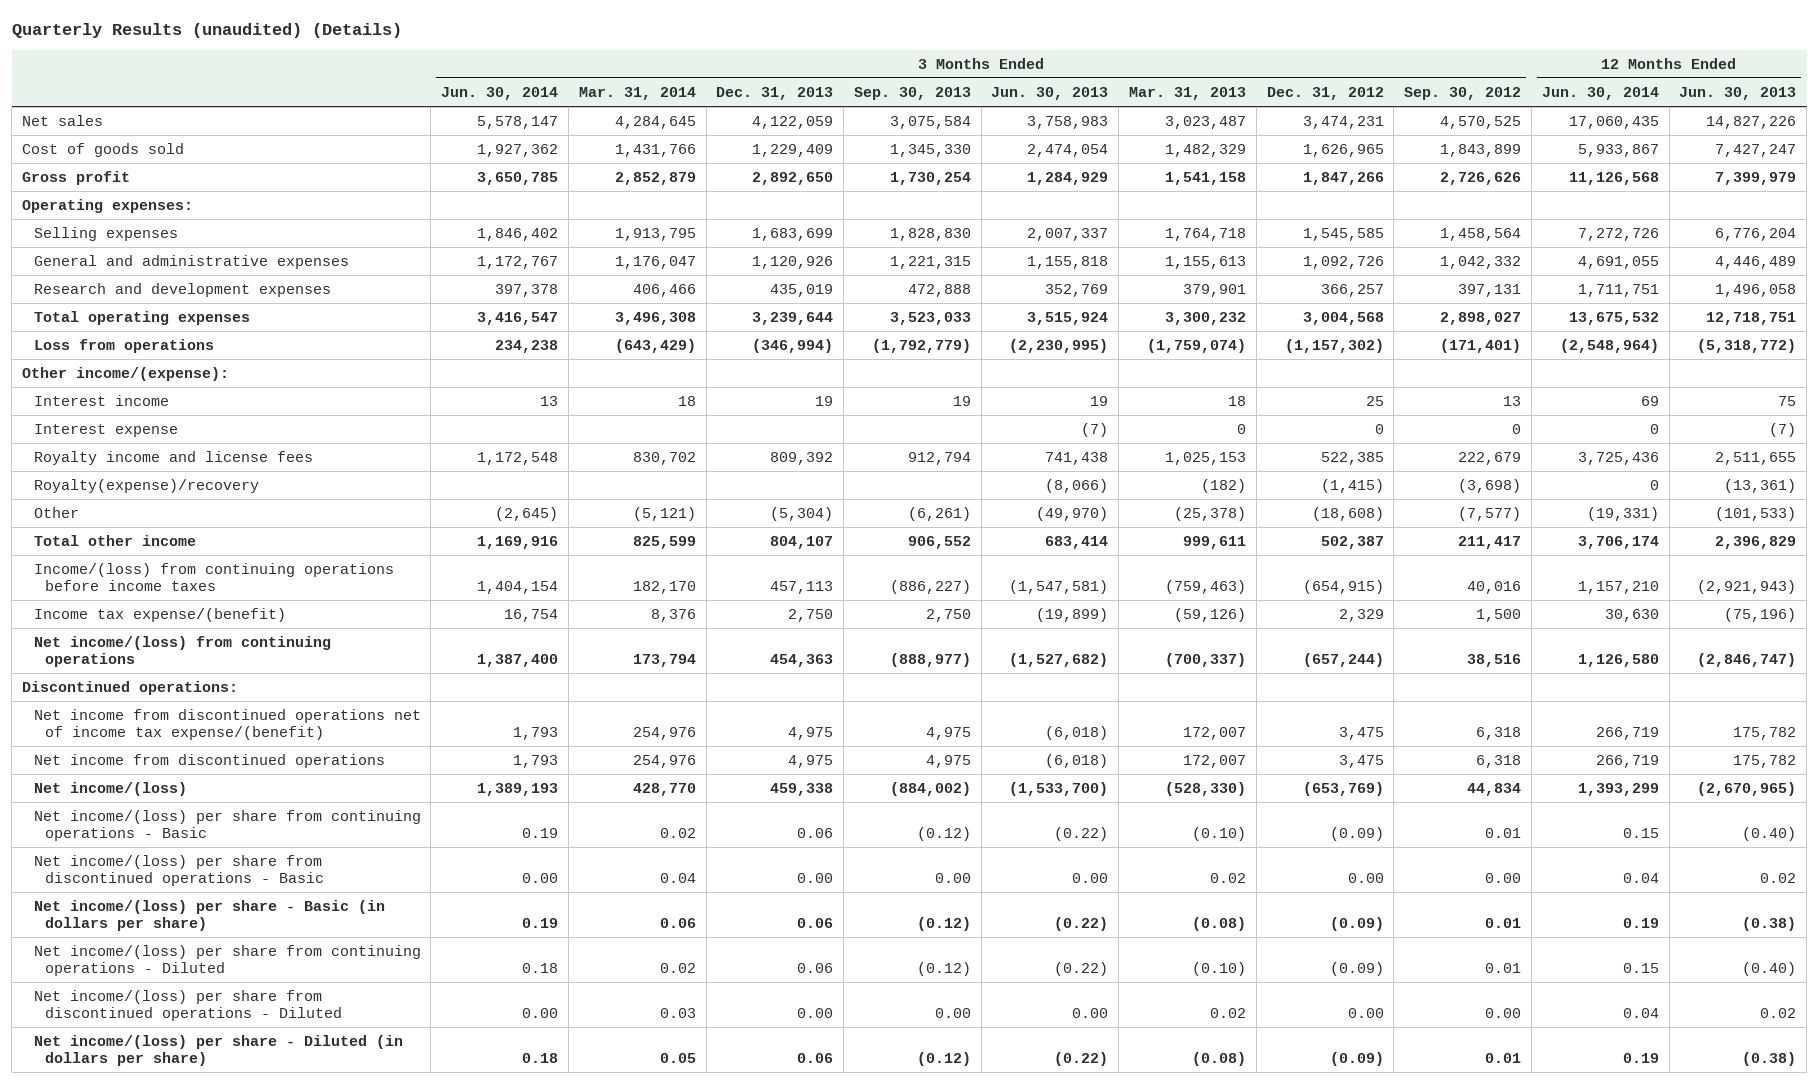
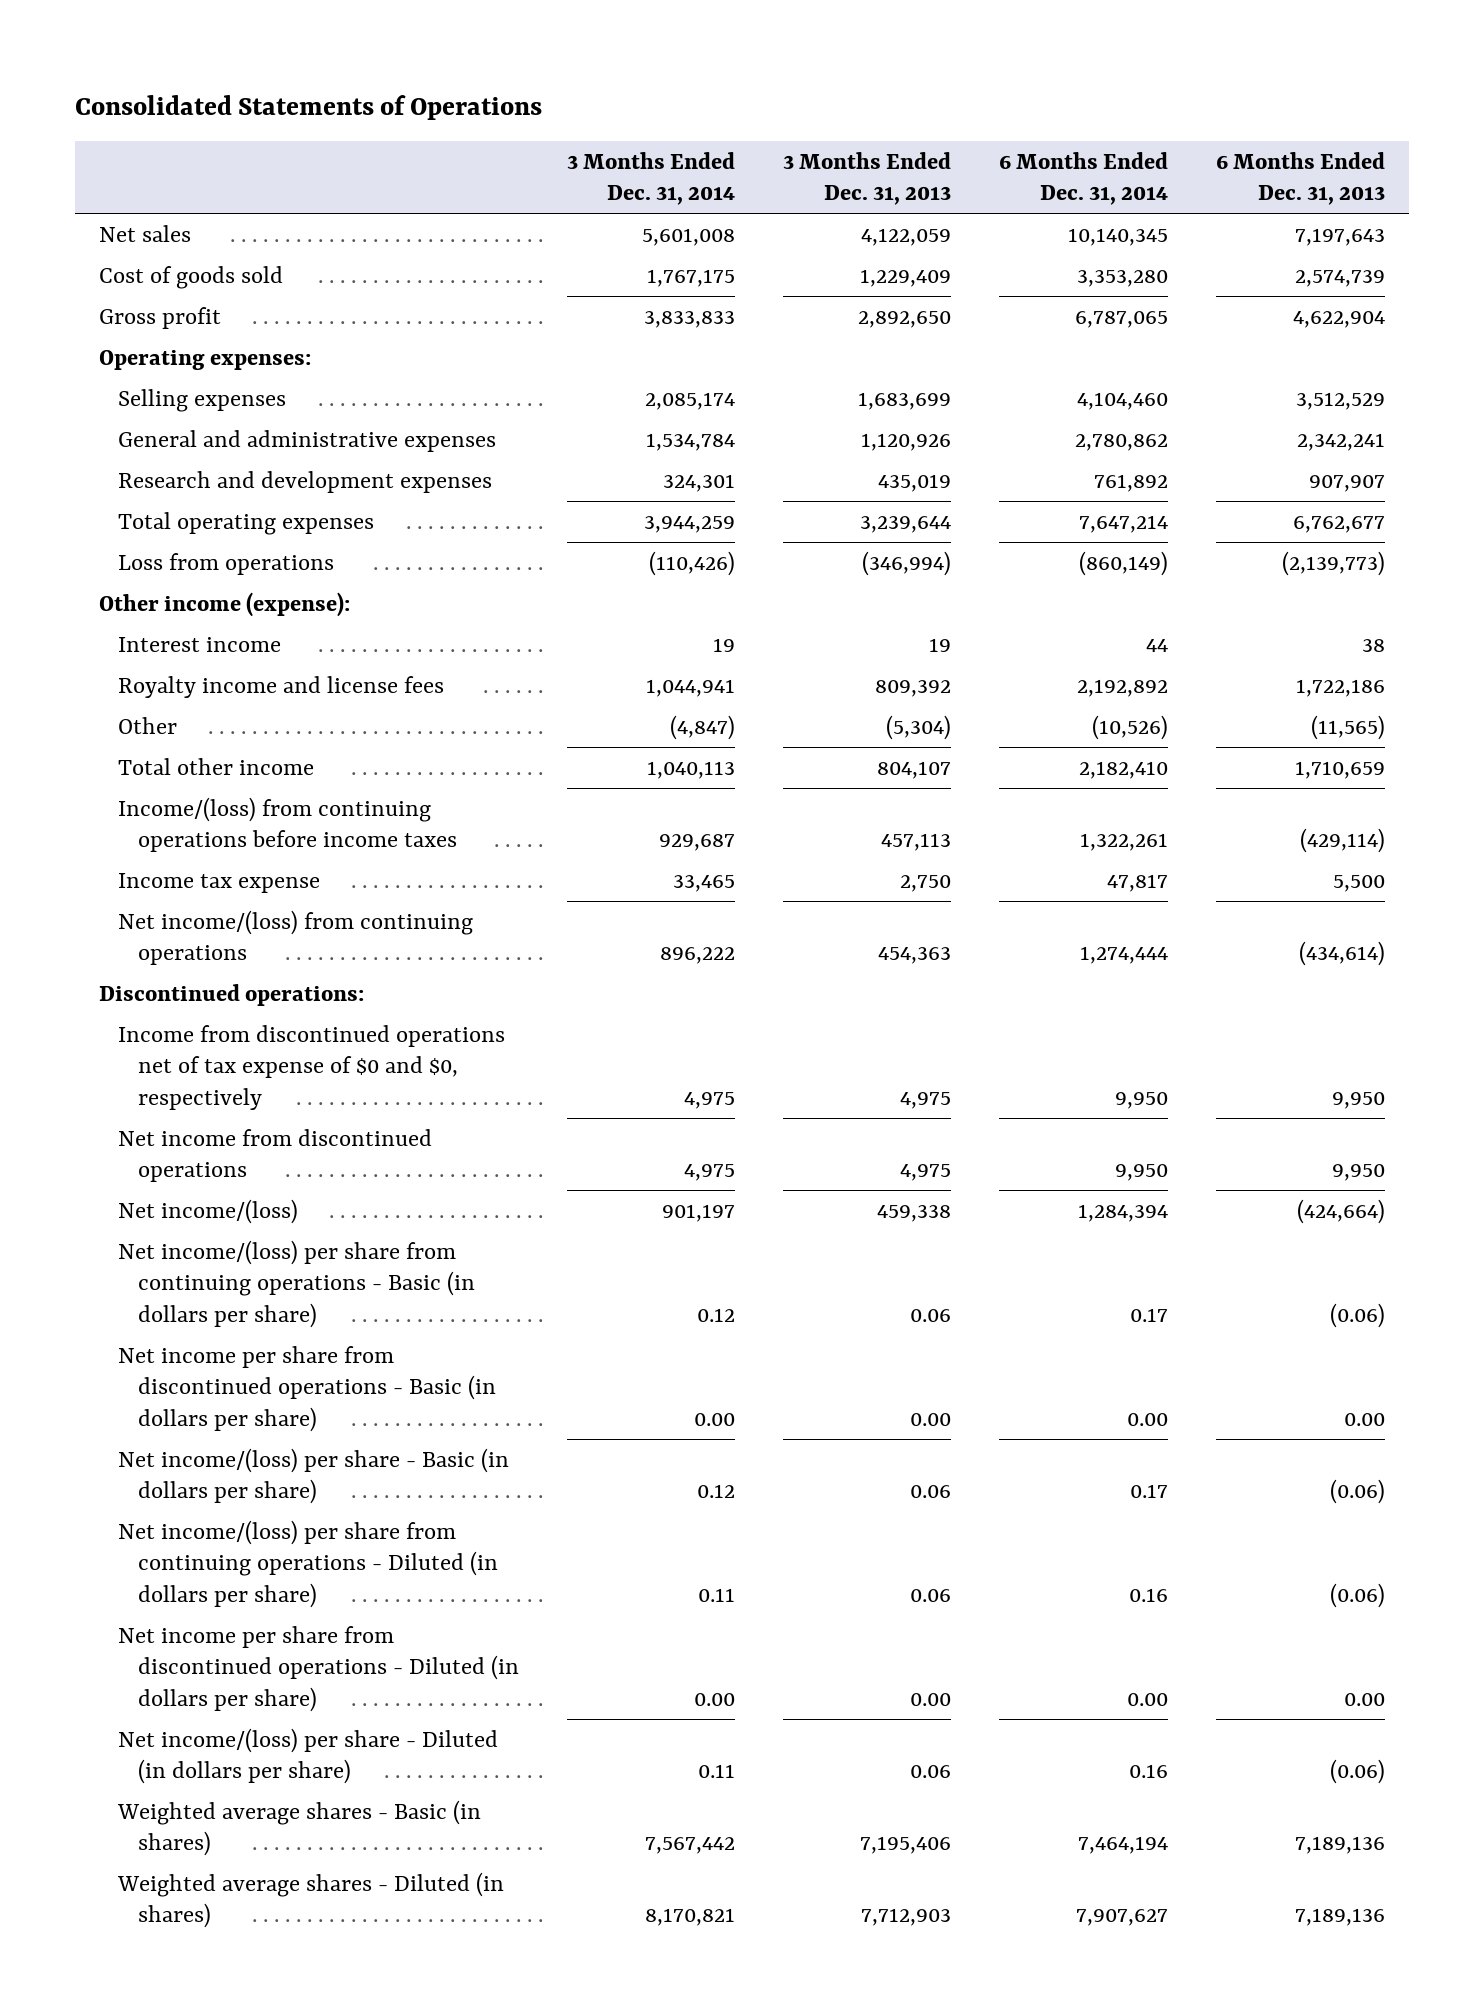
- Quarterly Results (unaudited) (Details)
+ Consolidated Statements of Operations
- | 3 Months Ended Jun. 30, 2014 | 3 Months Ended Mar. 31, 2014 | 3 Months Ended Dec. 31, 2013 | 3 Months Ended Sep. 30, 2013 | 3 Months Ended Jun. 30, 2013 | 3 Months Ended Mar. 31, 2013 | 3 Months Ended Dec. 31, 2012 | 3 Months Ended Sep. 30, 2012 | 12 Months Ended Jun. 30, 2014 | 12 Months Ended Jun. 30, 2013
+ | 3 Months Ended Dec. 31, 2014 | 3 Months Ended Dec. 31, 2013 | 6 Months Ended Dec. 31, 2014 | 6 Months Ended Dec. 31, 2013
- Other income/(expense):
+ Other income (expense):
- Interest expense | | | | | (7) | 0 | 0 | 0 | 0 | (7)
- Royalty(expense)/recovery | | | | | (8,066) | (182) | (1,415) | (3,698) | 0 | (13,361)
- Income tax expense/(benefit) | 16,754 | 8,376 | 2,750 | 2,750 | (19,899) | (59,126) | 2,329 | 1,500 | 30,630 | (75,196)
+ Income tax expense | 33,465 | 2,750 | 47,817 | 5,500
- Net income from discontinued operations net of income tax expense/(benefit) | 1,793 | 254,976 | 4,975 | 4,975 | (6,018) | 172,007 | 3,475 | 6,318 | 266,719 | 175,782
+ Income from discontinued operations net of tax expense of $0 and $0, respectively | 4,975 | 4,975 | 9,950 | 9,950
- Net income/(loss) per share from continuing operations - Basic | 0.19 | 0.02 | 0.06 | (0.12) | (0.22) | (0.10) | (0.09) | 0.01 | 0.15 | (0.40)
- Net income/(loss) per share from discontinued operations - Basic | 0.00 | 0.04 | 0.00 | 0.00 | 0.00 | 0.02 | 0.00 | 0.00 | 0.04 | 0.02
+ Net income/(loss) per share from continuing operations - Basic (in dollars per share) | 0.12 | 0.06 | 0.17 | (0.06)
+ Net income per share from discontinued operations - Basic (in dollars per share) | 0.00 | 0.00 | 0.00 | 0.00
- Net income/(loss) per share from continuing operations - Diluted | 0.18 | 0.02 | 0.06 | (0.12) | (0.22) | (0.10) | (0.09) | 0.01 | 0.15 | (0.40)
- Net income/(loss) per share from discontinued operations - Diluted | 0.00 | 0.03 | 0.00 | 0.00 | 0.00 | 0.02 | 0.00 | 0.00 | 0.04 | 0.02
+ Net income/(loss) per share from continuing operations - Diluted (in dollars per share) | 0.11 | 0.06 | 0.16 | (0.06)
+ Net income per share from discontinued operations - Diluted (in dollars per share) | 0.00 | 0.00 | 0.00 | 0.00
+ Weighted average shares - Basic (in shares) | 7,567,442 | 7,195,406 | 7,464,194 | 7,189,136
+ Weighted average shares - Diluted (in shares) | 8,170,821 | 7,712,903 | 7,907,627 | 7,189,136

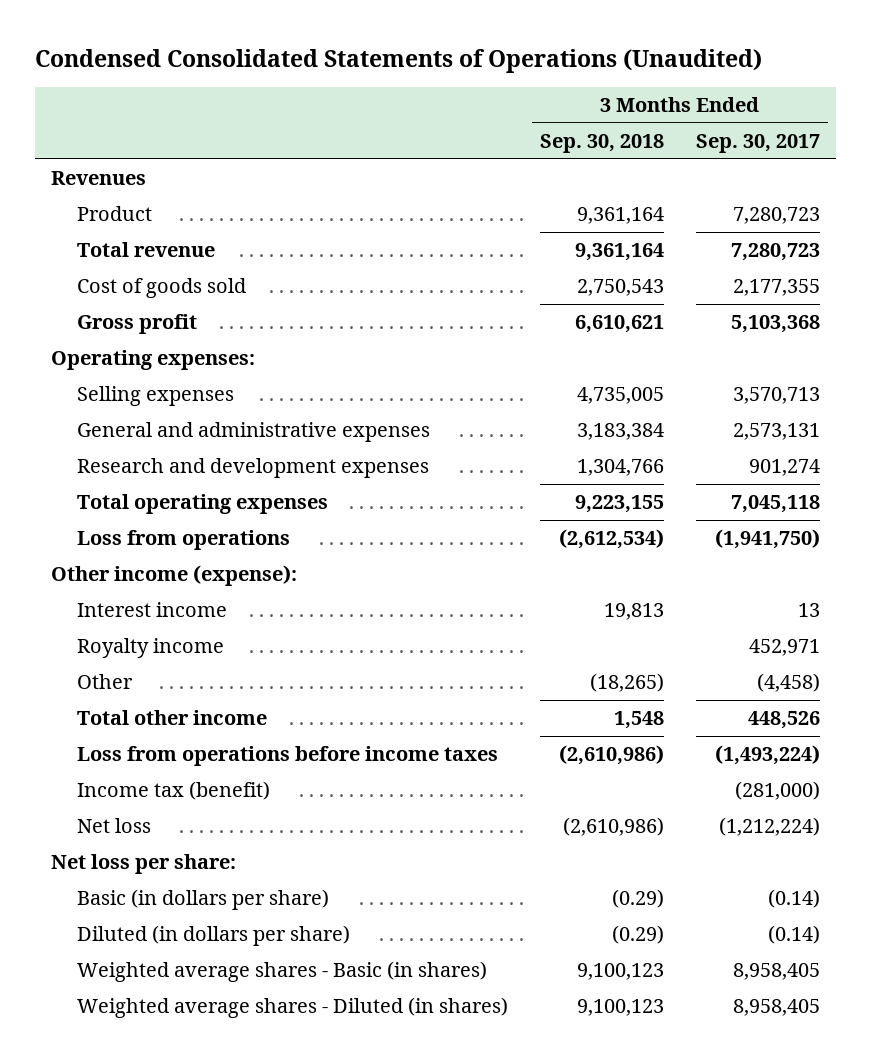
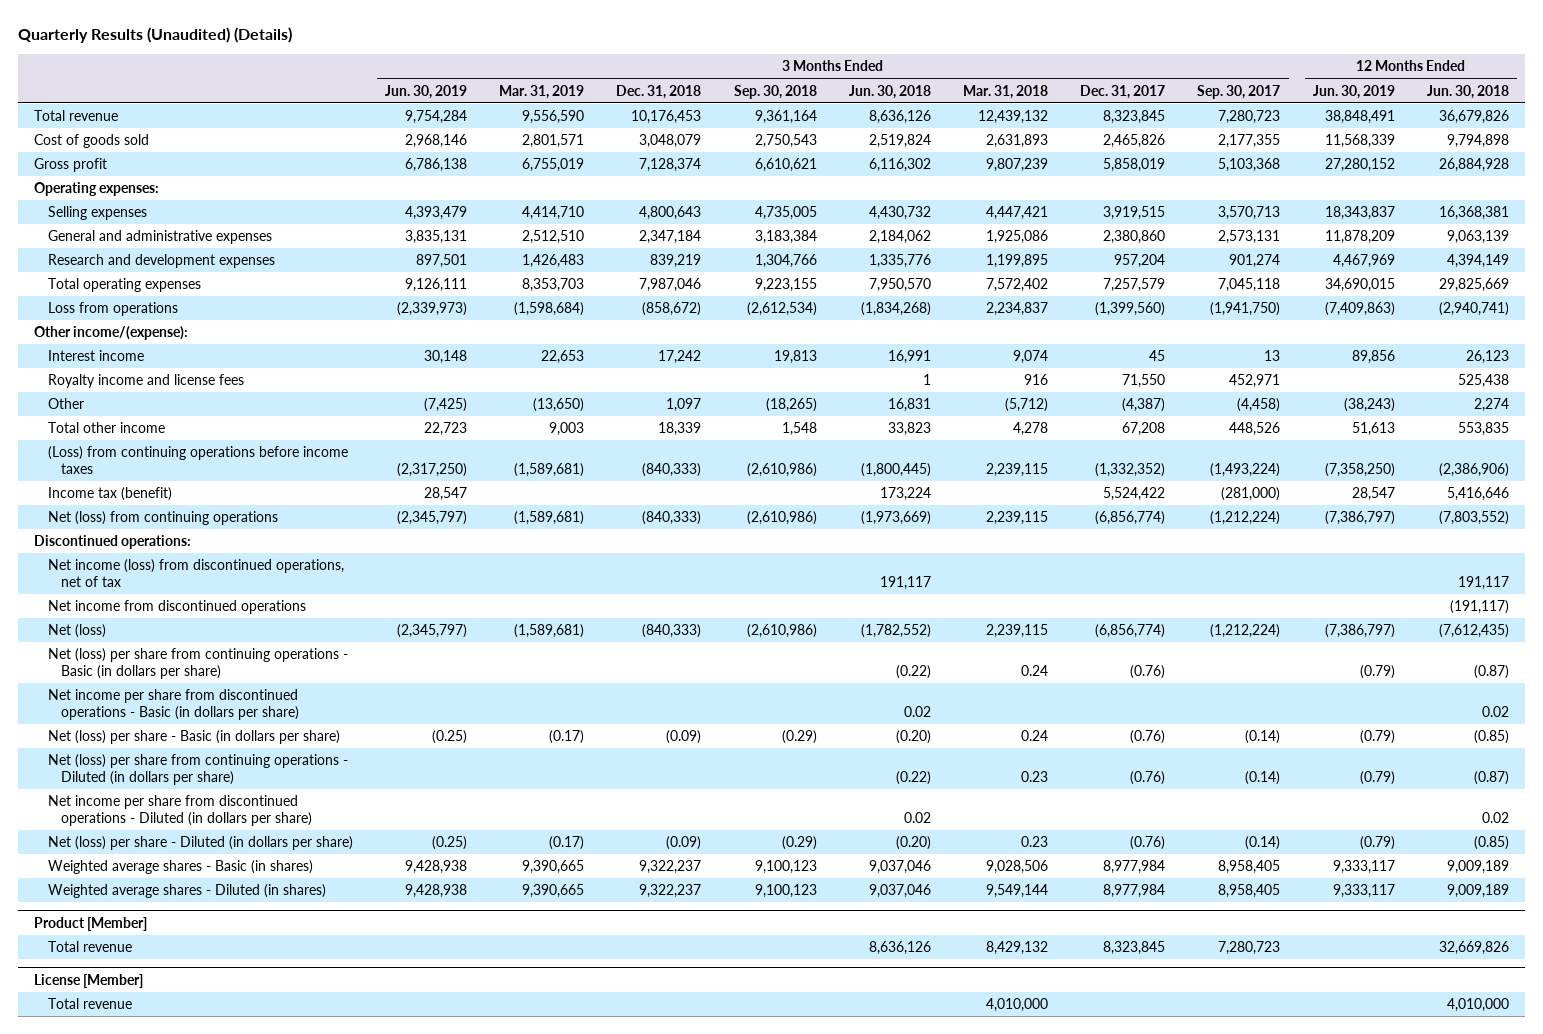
- Condensed Consolidated Statements of Operations (Unaudited)
+ Quarterly Results (Unaudited) (Details)
- | 3 Months Ended Sep. 30, 2018 | 3 Months Ended Sep. 30, 2017
+ | 3 Months Ended Jun. 30, 2019 | 3 Months Ended Mar. 31, 2019 | 3 Months Ended Dec. 31, 2018 | 3 Months Ended Sep. 30, 2018 | 3 Months Ended Jun. 30, 2018 | 3 Months Ended Mar. 31, 2018 | 3 Months Ended Dec. 31, 2017 | 3 Months Ended Sep. 30, 2017 | 12 Months Ended Jun. 30, 2019 | 12 Months Ended Jun. 30, 2018
- Revenues
- Product | 9,361,164 | 7,280,723
- Other income (expense):
+ Other income/(expense):
- Royalty income | | 452,971
+ Royalty income and license fees | | | | | 1 | 916 | 71,550 | 452,971 | | 525,438
- Loss from operations before income taxes | (2,610,986) | (1,493,224)
+ (Loss) from continuing operations before income taxes | (2,317,250) | (1,589,681) | (840,333) | (2,610,986) | (1,800,445) | 2,239,115 | (1,332,352) | (1,493,224) | (7,358,250) | (2,386,906)
- Net loss | (2,610,986) | (1,212,224)
- Net loss per share:
- Basic (in dollars per share) | (0.29) | (0.14)
- Diluted (in dollars per share) | (0.29) | (0.14)
+ Net (loss) from continuing operations | (2,345,797) | (1,589,681) | (840,333) | (2,610,986) | (1,973,669) | 2,239,115 | (6,856,774) | (1,212,224) | (7,386,797) | (7,803,552)
+ Discontinued operations:
+ Net income (loss) from discontinued operations, net of tax | | | | | 191,117 | | | | | 191,117
+ Net income from discontinued operations | | | | | | | | | | (191,117)
+ Net (loss) | (2,345,797) | (1,589,681) | (840,333) | (2,610,986) | (1,782,552) | 2,239,115 | (6,856,774) | (1,212,224) | (7,386,797) | (7,612,435)
+ Net (loss) per share from continuing operations - Basic (in dollars per share) | | | | | (0.22) | 0.24 | (0.76) | | (0.79) | (0.87)
+ Net income per share from discontinued operations - Basic (in dollars per share) | | | | | 0.02 | | | | | 0.02
+ Net (loss) per share - Basic (in dollars per share) | (0.25) | (0.17) | (0.09) | (0.29) | (0.20) | 0.24 | (0.76) | (0.14) | (0.79) | (0.85)
+ Net (loss) per share from continuing operations - Diluted (in dollars per share) | | | | | (0.22) | 0.23 | (0.76) | (0.14) | (0.79) | (0.87)
+ Net income per share from discontinued operations - Diluted (in dollars per share) | | | | | 0.02 | | | | | 0.02
+ Net (loss) per share - Diluted (in dollars per share) | (0.25) | (0.17) | (0.09) | (0.29) | (0.20) | 0.23 | (0.76) | (0.14) | (0.79) | (0.85)
+ Product [Member]
+ Total revenue | | | | | 8,636,126 | 8,429,132 | 8,323,845 | 7,280,723 | | 32,669,826
+ License [Member]
+ Total revenue | | | | | | 4,010,000 | | | | 4,010,000

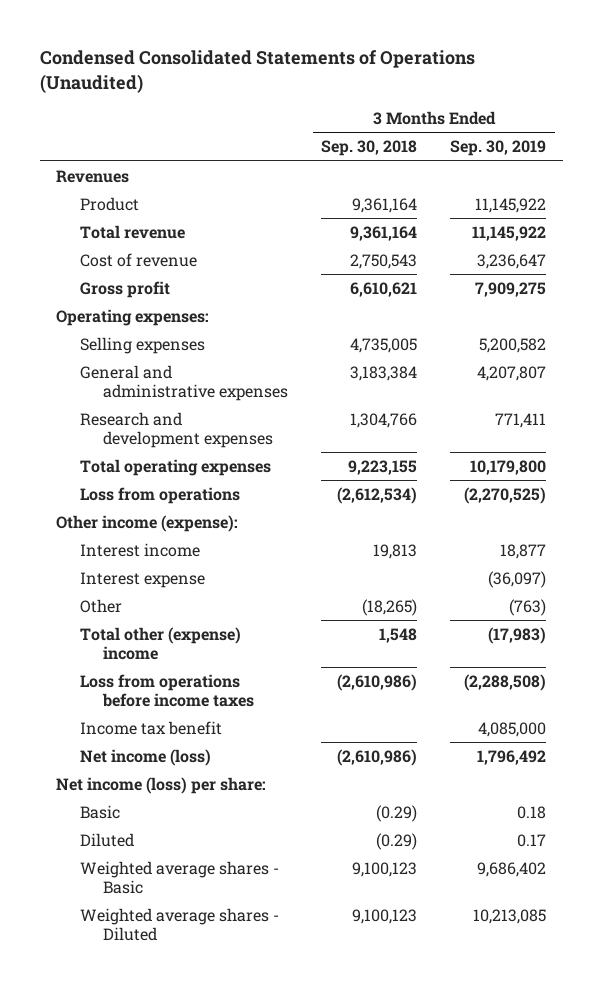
- Quarterly Results (Unaudited) (Details)
+ Condensed Consolidated Statements of Operations (Unaudited)
- | 3 Months Ended Jun. 30, 2019 | 3 Months Ended Mar. 31, 2019 | 3 Months Ended Dec. 31, 2018 | 3 Months Ended Sep. 30, 2018 | 3 Months Ended Jun. 30, 2018 | 3 Months Ended Mar. 31, 2018 | 3 Months Ended Dec. 31, 2017 | 3 Months Ended Sep. 30, 2017 | 12 Months Ended Jun. 30, 2019 | 12 Months Ended Jun. 30, 2018
+ | 3 Months Ended Sep. 30, 2018 | 3 Months Ended Sep. 30, 2019
+ Revenues
+ Product | 9,361,164 | 11,145,922
- Cost of goods sold | 2,968,146 | 2,801,571 | 3,048,079 | 2,750,543 | 2,519,824 | 2,631,893 | 2,465,826 | 2,177,355 | 11,568,339 | 9,794,898
+ Cost of revenue | 2,750,543 | 3,236,647
- Other income/(expense):
+ Other income (expense):
- Royalty income and license fees | | | | | 1 | 916 | 71,550 | 452,971 | | 525,438
+ Interest expense | | (36,097)
- Total other income | 22,723 | 9,003 | 18,339 | 1,548 | 33,823 | 4,278 | 67,208 | 448,526 | 51,613 | 553,835
- (Loss) from continuing operations before income taxes | (2,317,250) | (1,589,681) | (840,333) | (2,610,986) | (1,800,445) | 2,239,115 | (1,332,352) | (1,493,224) | (7,358,250) | (2,386,906)
- Income tax (benefit) | 28,547 | | | | 173,224 | | 5,524,422 | (281,000) | 28,547 | 5,416,646
- Net (loss) from continuing operations | (2,345,797) | (1,589,681) | (840,333) | (2,610,986) | (1,973,669) | 2,239,115 | (6,856,774) | (1,212,224) | (7,386,797) | (7,803,552)
- Discontinued operations:
- Net income (loss) from discontinued operations, net of tax | | | | | 191,117 | | | | | 191,117
- Net income from discontinued operations | | | | | | | | | | (191,117)
- Net (loss) | (2,345,797) | (1,589,681) | (840,333) | (2,610,986) | (1,782,552) | 2,239,115 | (6,856,774) | (1,212,224) | (7,386,797) | (7,612,435)
- Net (loss) per share from continuing operations - Basic (in dollars per share) | | | | | (0.22) | 0.24 | (0.76) | | (0.79) | (0.87)
- Net income per share from discontinued operations - Basic (in dollars per share) | | | | | 0.02 | | | | | 0.02
- Net (loss) per share - Basic (in dollars per share) | (0.25) | (0.17) | (0.09) | (0.29) | (0.20) | 0.24 | (0.76) | (0.14) | (0.79) | (0.85)
- Net (loss) per share from continuing operations - Diluted (in dollars per share) | | | | | (0.22) | 0.23 | (0.76) | (0.14) | (0.79) | (0.87)
- Net income per share from discontinued operations - Diluted (in dollars per share) | | | | | 0.02 | | | | | 0.02
- Net (loss) per share - Diluted (in dollars per share) | (0.25) | (0.17) | (0.09) | (0.29) | (0.20) | 0.23 | (0.76) | (0.14) | (0.79) | (0.85)
- Weighted average shares - Basic (in shares) | 9,428,938 | 9,390,665 | 9,322,237 | 9,100,123 | 9,037,046 | 9,028,506 | 8,977,984 | 8,958,405 | 9,333,117 | 9,009,189
- Weighted average shares - Diluted (in shares) | 9,428,938 | 9,390,665 | 9,322,237 | 9,100,123 | 9,037,046 | 9,549,144 | 8,977,984 | 8,958,405 | 9,333,117 | 9,009,189
- Product [Member]
- Total revenue | | | | | 8,636,126 | 8,429,132 | 8,323,845 | 7,280,723 | | 32,669,826
- License [Member]
- Total revenue | | | | | | 4,010,000 | | | | 4,010,000
+ Total other (expense) income | 1,548 | (17,983)
+ Loss from operations before income taxes | (2,610,986) | (2,288,508)
+ Income tax benefit | | 4,085,000
+ Net income (loss) | (2,610,986) | 1,796,492
+ Net income (loss) per share:
+ Basic | (0.29) | 0.18
+ Diluted | (0.29) | 0.17
+ Weighted average shares - Basic | 9,100,123 | 9,686,402
+ Weighted average shares - Diluted | 9,100,123 | 10,213,085

